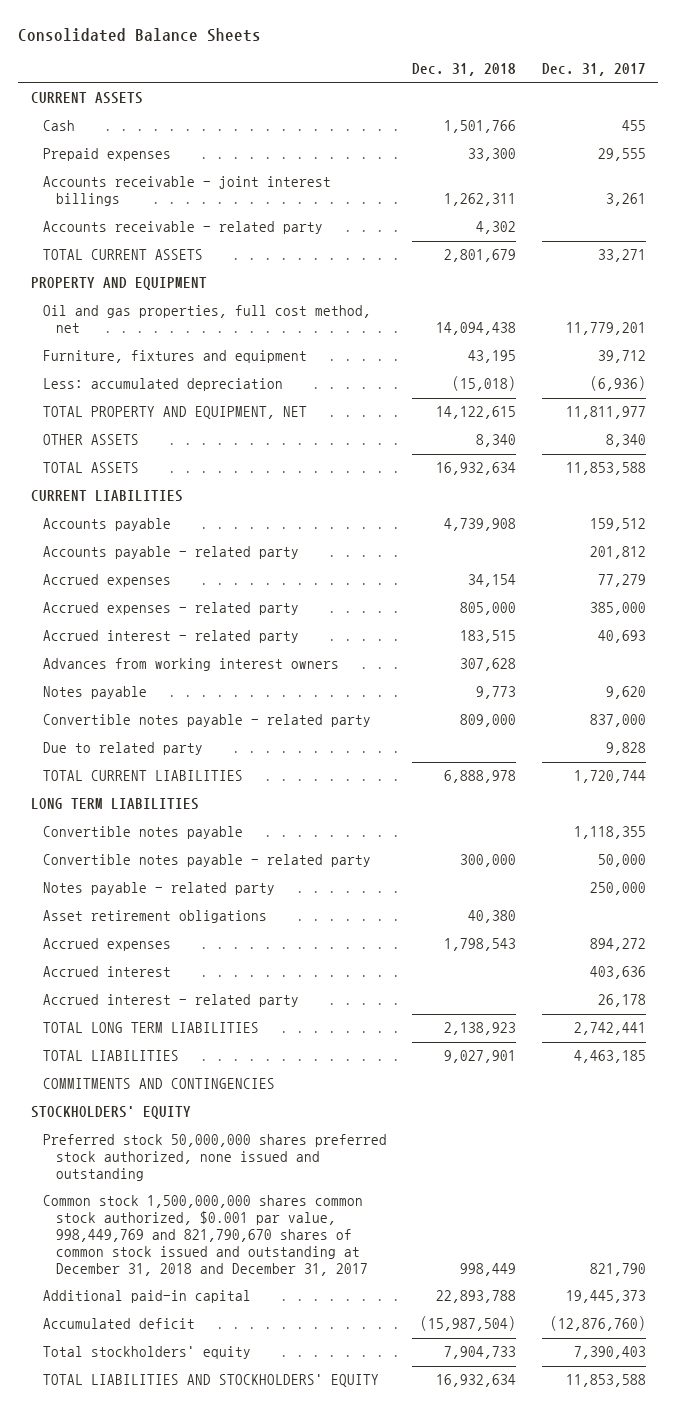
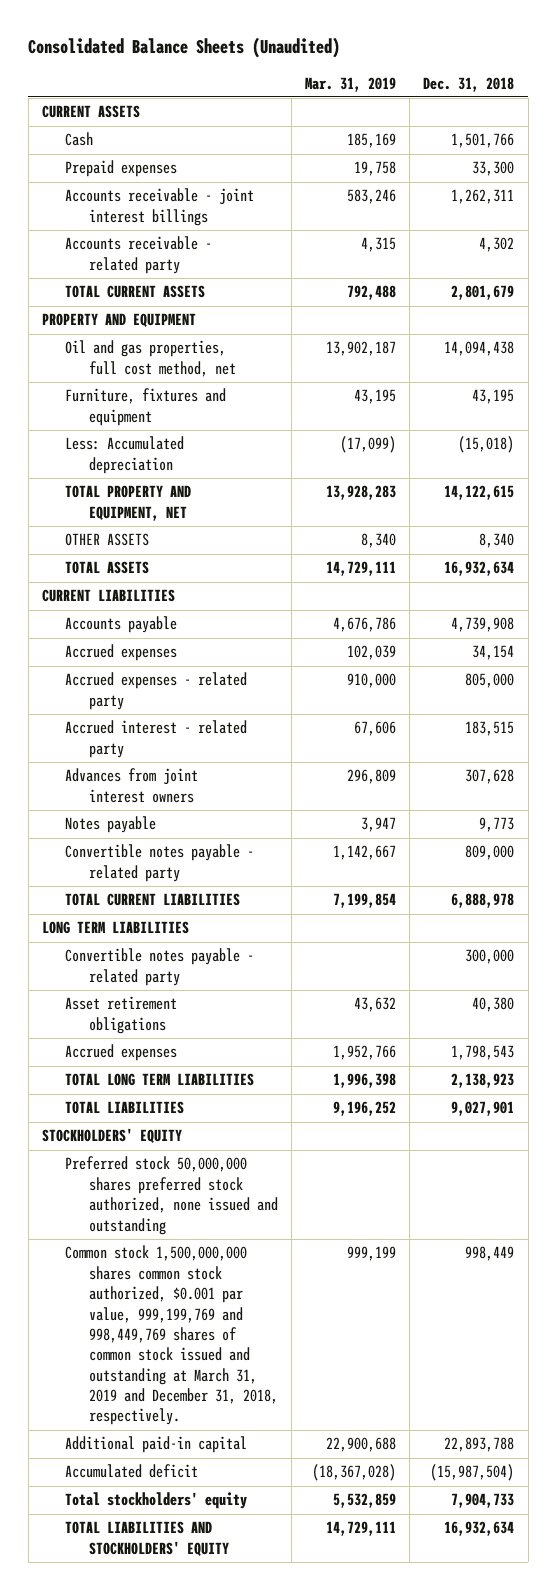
- Consolidated Balance Sheets
+ Consolidated Balance Sheets (Unaudited)
- | Dec. 31, 2018 | Dec. 31, 2017
+ | Mar. 31, 2019 | Dec. 31, 2018
- Less: accumulated depreciation | (15,018) | (6,936)
+ Less: Accumulated depreciation | (17,099) | (15,018)
- Accounts payable - related party | | 201,812
- Advances from working interest owners | 307,628 |
+ Advances from joint interest owners | 296,809 | 307,628
- Due to related party | | 9,828
- Convertible notes payable | | 1,118,355
- Notes payable - related party | | 250,000
- Accrued interest | | 403,636
- Accrued interest - related party | | 26,178
- COMMITMENTS AND CONTINGENCIES
- Common stock 1,500,000,000 shares common stock authorized, $0.001 par value, 998,449,769 and 821,790,670 shares of common stock issued and outstanding at December 31, 2018 and December 31, 2017 | 998,449 | 821,790
+ Common stock 1,500,000,000 shares common stock authorized, $0.001 par value, 999,199,769 and 998,449,769 shares of common stock issued and outstanding at March 31, 2019 and December 31, 2018, respectively. | 999,199 | 998,449

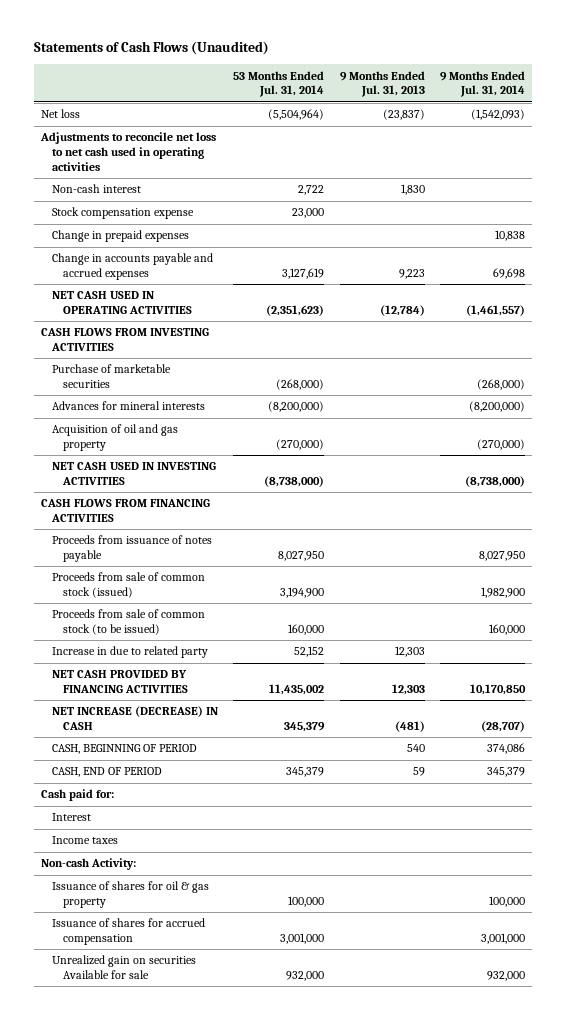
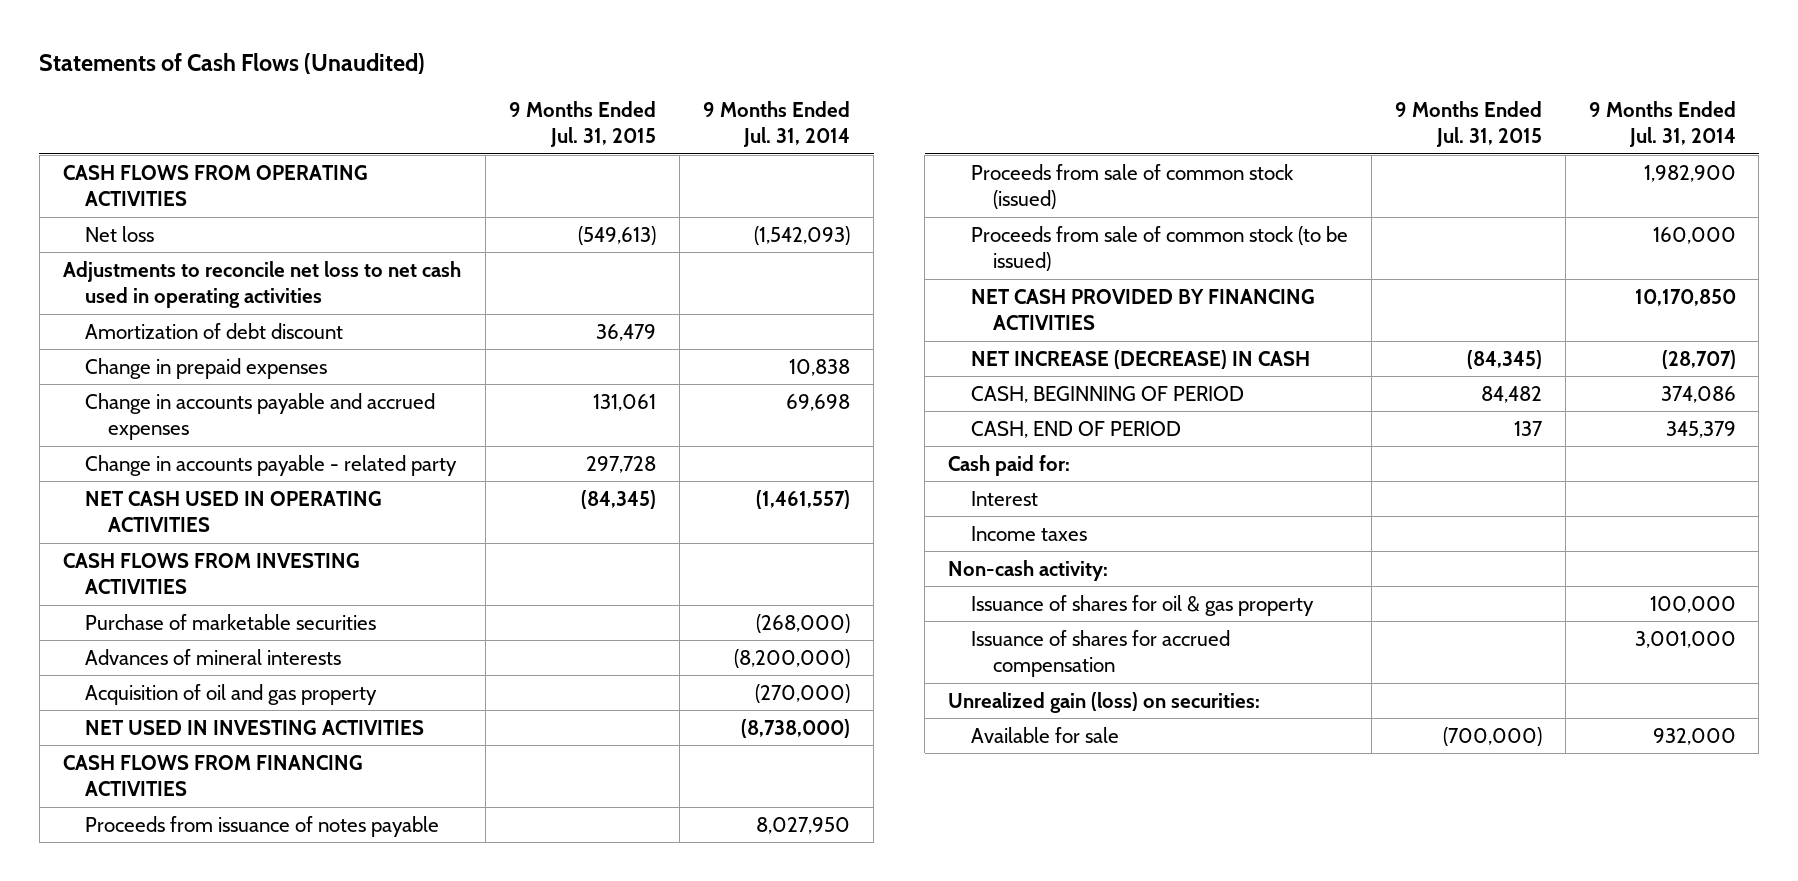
- | 53 Months Ended Jul. 31, 2014 | 9 Months Ended Jul. 31, 2013 | 9 Months Ended Jul. 31, 2014
+ | 9 Months Ended Jul. 31, 2015 | 9 Months Ended Jul. 31, 2014
+ CASH FLOWS FROM OPERATING ACTIVITIES
- Non-cash interest | 2,722 | 1,830 |
- Stock compensation expense | 23,000 | |
+ Amortization of debt discount | 36,479 |
+ Change in accounts payable - related party | 297,728 |
- Advances for mineral interests | (8,200,000) | | (8,200,000)
+ Advances of mineral interests | | (8,200,000)
- NET CASH USED IN INVESTING ACTIVITIES | (8,738,000) | | (8,738,000)
+ NET USED IN INVESTING ACTIVITIES | | (8,738,000)
- Increase in due to related party | 52,152 | 12,303 |
- Non-cash Activity:
+ Non-cash activity:
- Unrealized gain on securities Available for sale | 932,000 | | 932,000
+ Unrealized gain (loss) on securities:
+ Available for sale | (700,000) | 932,000

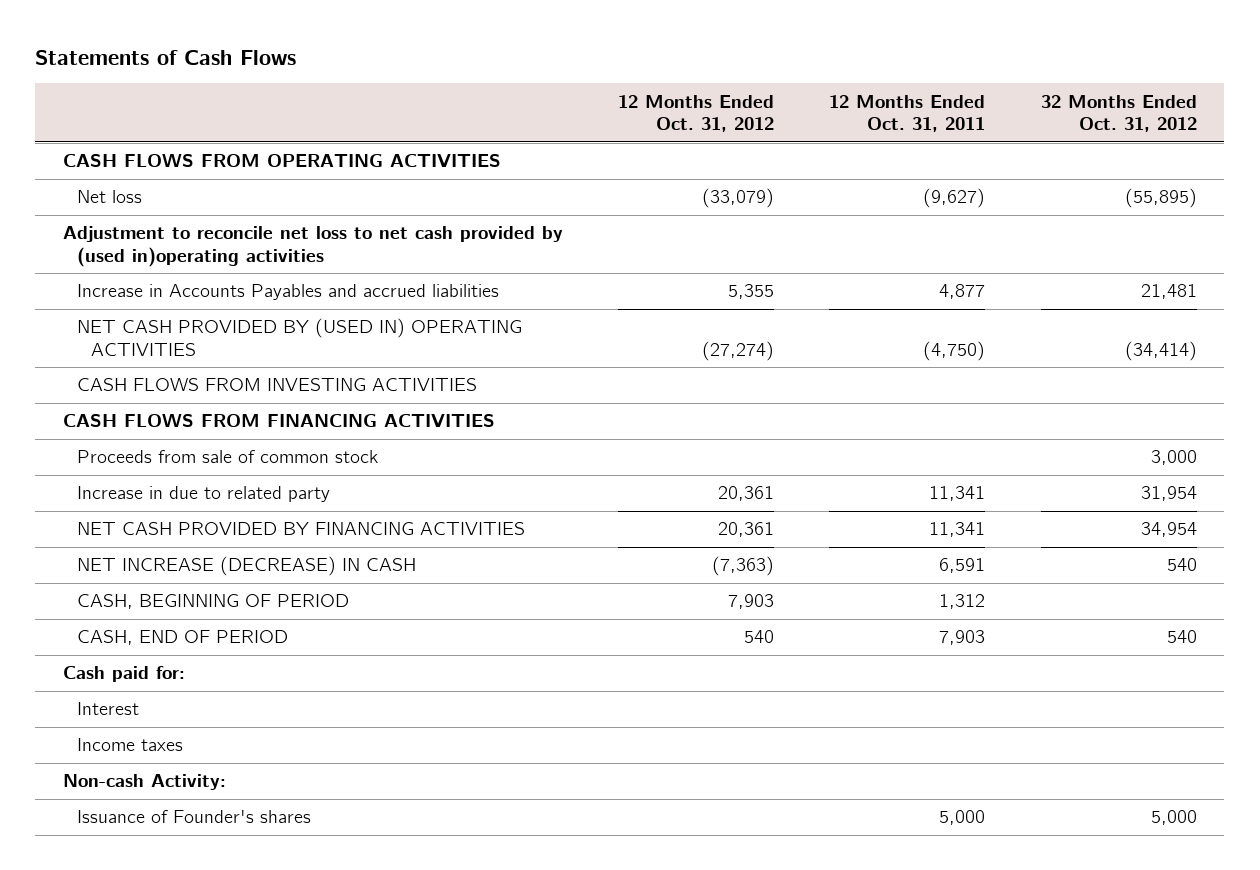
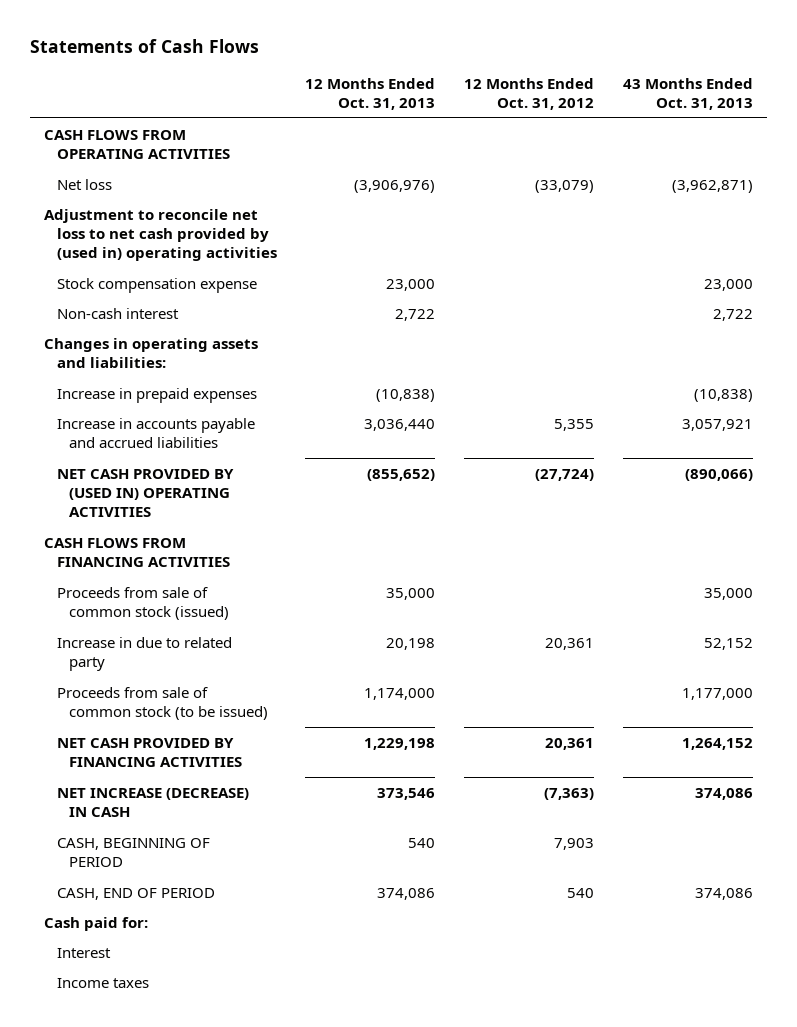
- | 12 Months Ended Oct. 31, 2012 | 12 Months Ended Oct. 31, 2011 | 32 Months Ended Oct. 31, 2012
+ | 12 Months Ended Oct. 31, 2013 | 12 Months Ended Oct. 31, 2012 | 43 Months Ended Oct. 31, 2013
- Adjustment to reconcile net loss to net cash provided by (used in)operating activities
- Increase in Accounts Payables and accrued liabilities | 5,355 | 4,877 | 21,481
- NET CASH PROVIDED BY (USED IN) OPERATING ACTIVITIES | (27,274) | (4,750) | (34,414)
- CASH FLOWS FROM INVESTING ACTIVITIES
+ Adjustment to reconcile net loss to net cash provided by (used in) operating activities
+ Stock compensation expense | 23,000 | | 23,000
+ Non-cash interest | 2,722 | | 2,722
+ Changes in operating assets and liabilities:
+ Increase in prepaid expenses | (10,838) | | (10,838)
+ Increase in accounts payable and accrued liabilities | 3,036,440 | 5,355 | 3,057,921
+ NET CASH PROVIDED BY (USED IN) OPERATING ACTIVITIES | (855,652) | (27,724) | (890,066)
- Proceeds from sale of common stock | | | 3,000
+ Proceeds from sale of common stock (issued) | 35,000 | | 35,000
+ Proceeds from sale of common stock (to be issued) | 1,174,000 | | 1,177,000
- Non-cash Activity:
- Issuance of Founder's shares | | 5,000 | 5,000

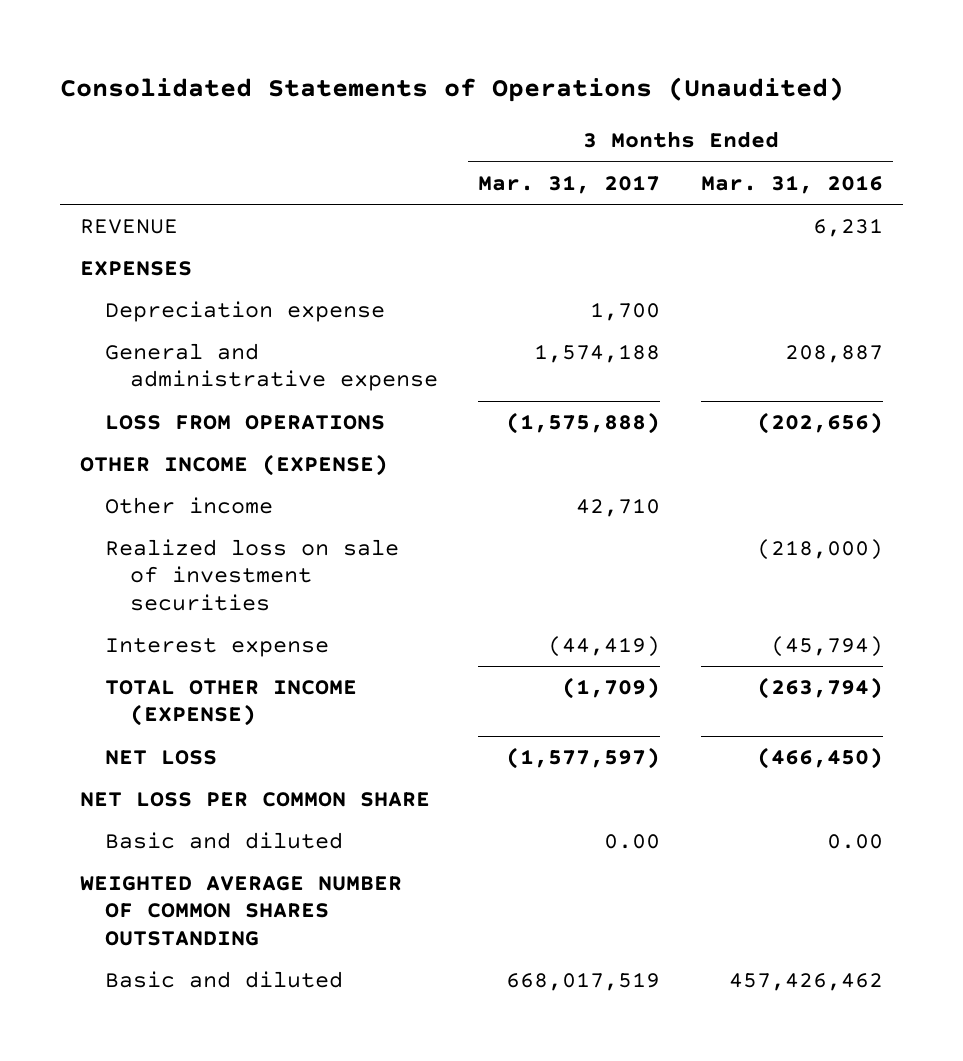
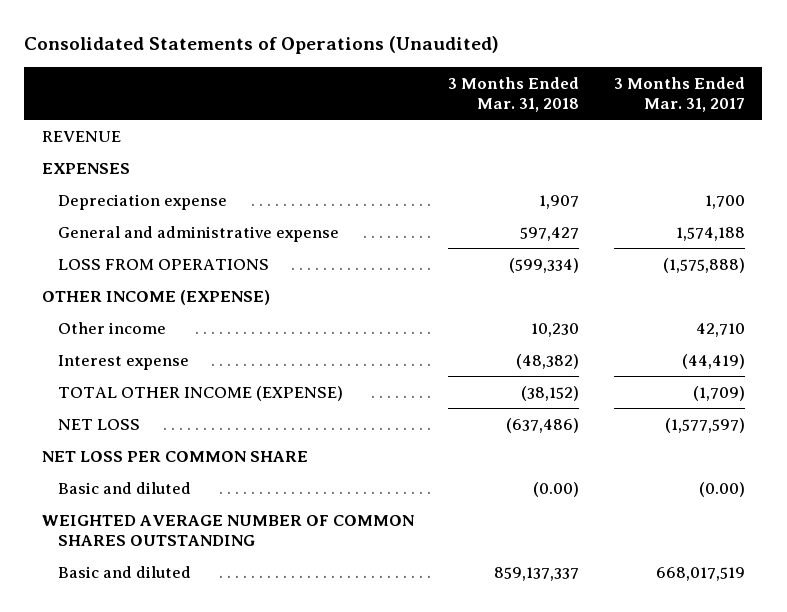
- | 3 Months Ended Mar. 31, 2017 | 3 Months Ended Mar. 31, 2016
+ | 3 Months Ended Mar. 31, 2018 | 3 Months Ended Mar. 31, 2017
- Realized loss on sale of investment securities | | (218,000)
- Basic and diluted | 0.00 | 0.00
+ Basic and diluted | (0.00) | (0.00)

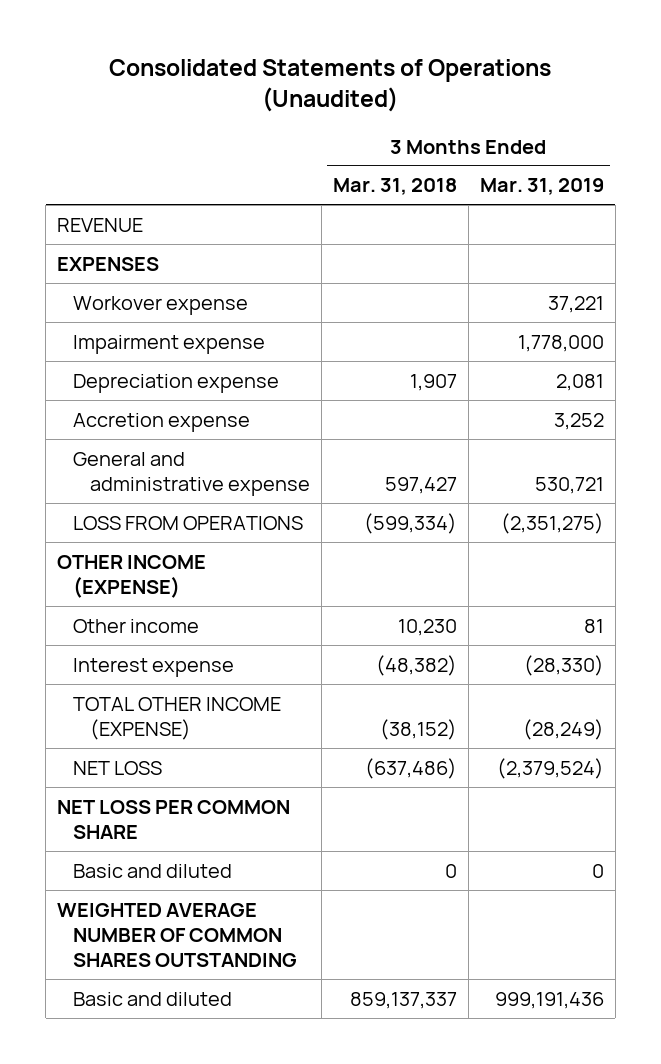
- | 3 Months Ended Mar. 31, 2018 | 3 Months Ended Mar. 31, 2017
+ | 3 Months Ended Mar. 31, 2018 | 3 Months Ended Mar. 31, 2019
+ Workover expense | | 37,221
+ Impairment expense | | 1,778,000
+ Accretion expense | | 3,252
- Basic and diluted | (0.00) | (0.00)
+ Basic and diluted | 0 | 0

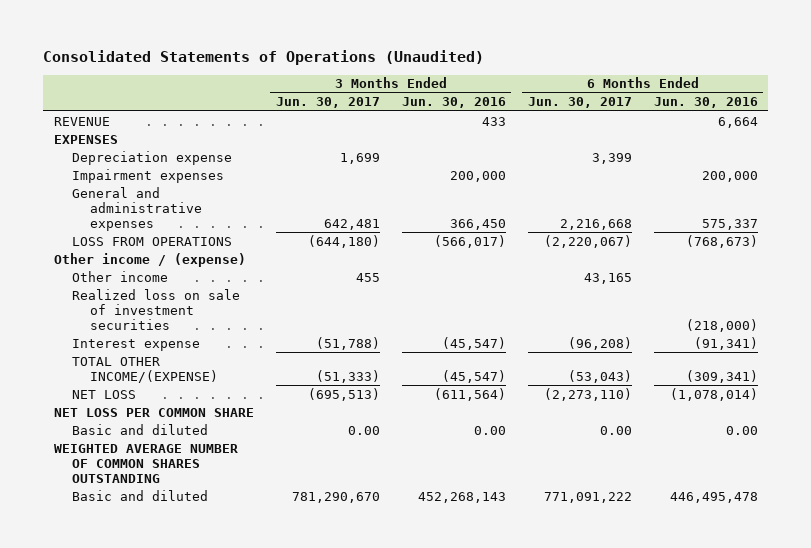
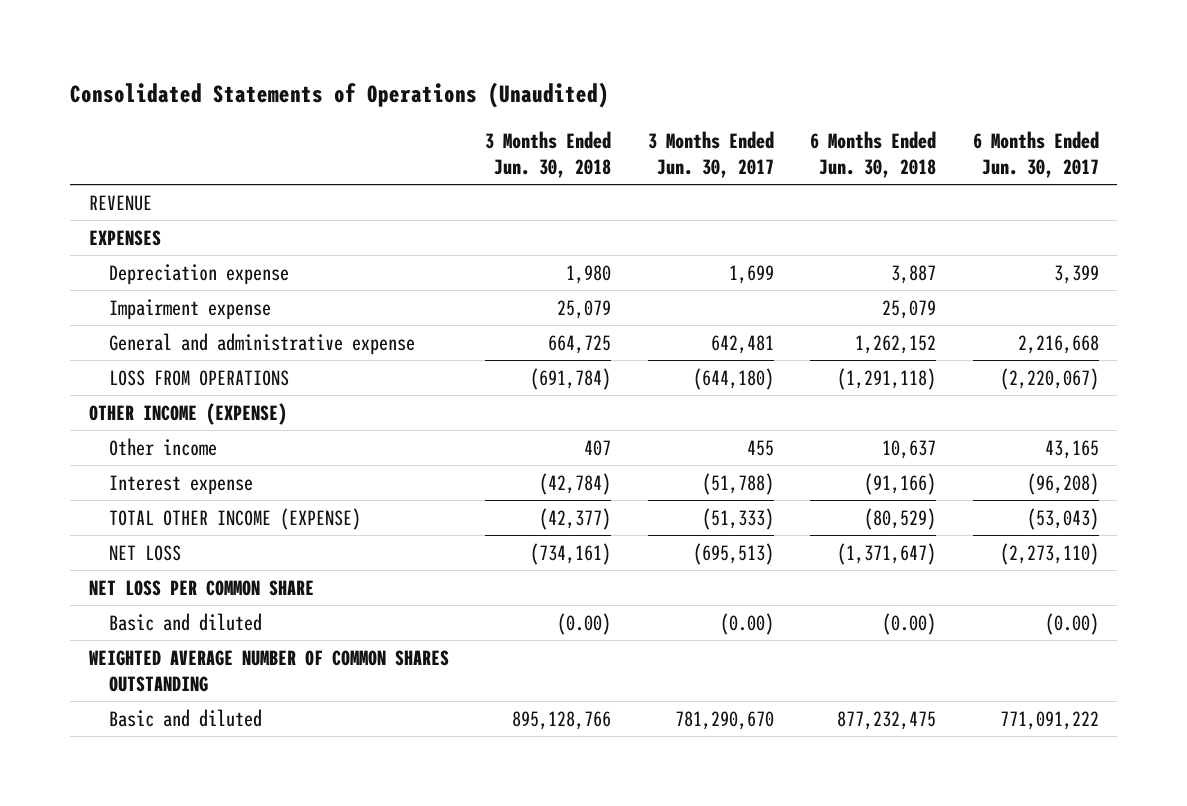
- | 3 Months Ended Jun. 30, 2017 | 3 Months Ended Jun. 30, 2016 | 6 Months Ended Jun. 30, 2017 | 6 Months Ended Jun. 30, 2016
+ | 3 Months Ended Jun. 30, 2018 | 3 Months Ended Jun. 30, 2017 | 6 Months Ended Jun. 30, 2018 | 6 Months Ended Jun. 30, 2017
- Impairment expenses | | 200,000 | | 200,000
- General and administrative expenses | 642,481 | 366,450 | 2,216,668 | 575,337
+ Impairment expense | 25,079 | | 25,079 |
+ General and administrative expense | 664,725 | 642,481 | 1,262,152 | 2,216,668
- Other income / (expense)
+ OTHER INCOME (EXPENSE)
- Realized loss on sale of investment securities | | | | (218,000)
- TOTAL OTHER INCOME/(EXPENSE) | (51,333) | (45,547) | (53,043) | (309,341)
+ TOTAL OTHER INCOME (EXPENSE) | (42,377) | (51,333) | (80,529) | (53,043)
- Basic and diluted | 0.00 | 0.00 | 0.00 | 0.00
+ Basic and diluted | (0.00) | (0.00) | (0.00) | (0.00)

